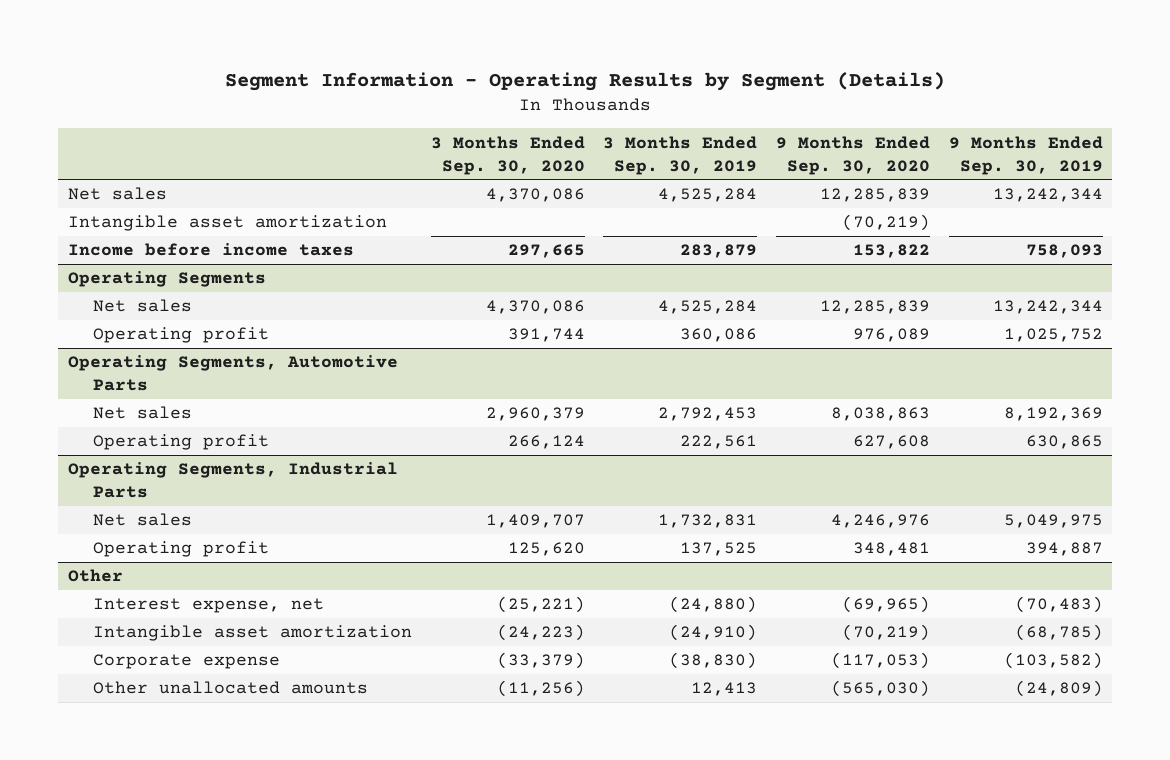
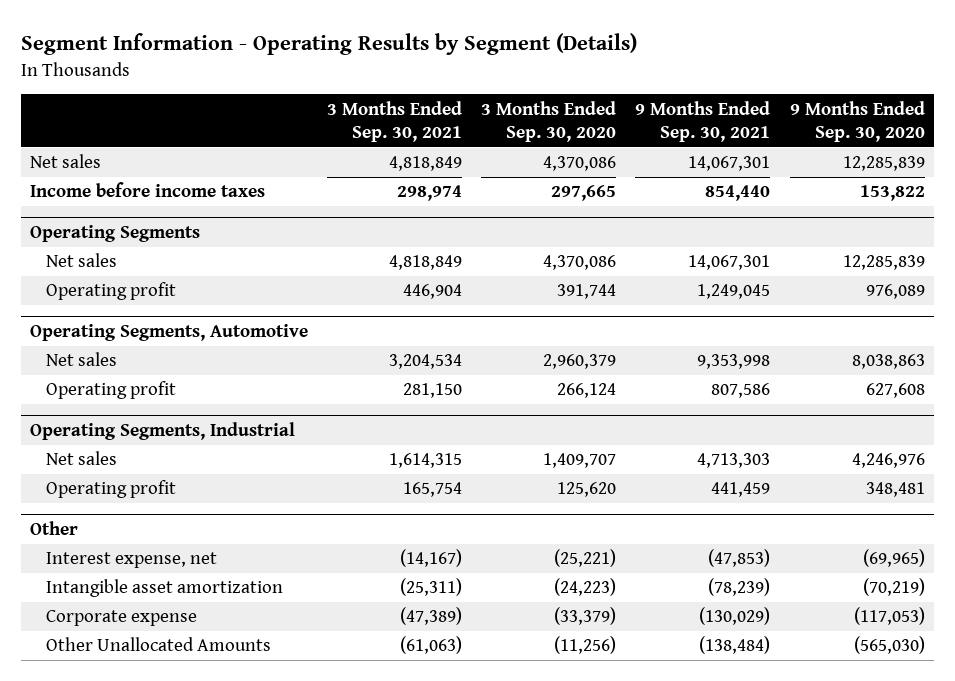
- | 3 Months Ended Sep. 30, 2020 | 3 Months Ended Sep. 30, 2019 | 9 Months Ended Sep. 30, 2020 | 9 Months Ended Sep. 30, 2019
+ | 3 Months Ended Sep. 30, 2021 | 3 Months Ended Sep. 30, 2020 | 9 Months Ended Sep. 30, 2021 | 9 Months Ended Sep. 30, 2020
- Intangible asset amortization | | | (70,219) |
- Operating Segments, Automotive Parts
+ Operating Segments, Automotive
- Operating Segments, Industrial Parts
+ Operating Segments, Industrial
@ Other
- Other unallocated amounts | (11,256) | 12,413 | (565,030) | (24,809)
+ Other Unallocated Amounts | (61,063) | (11,256) | (138,484) | (565,030)

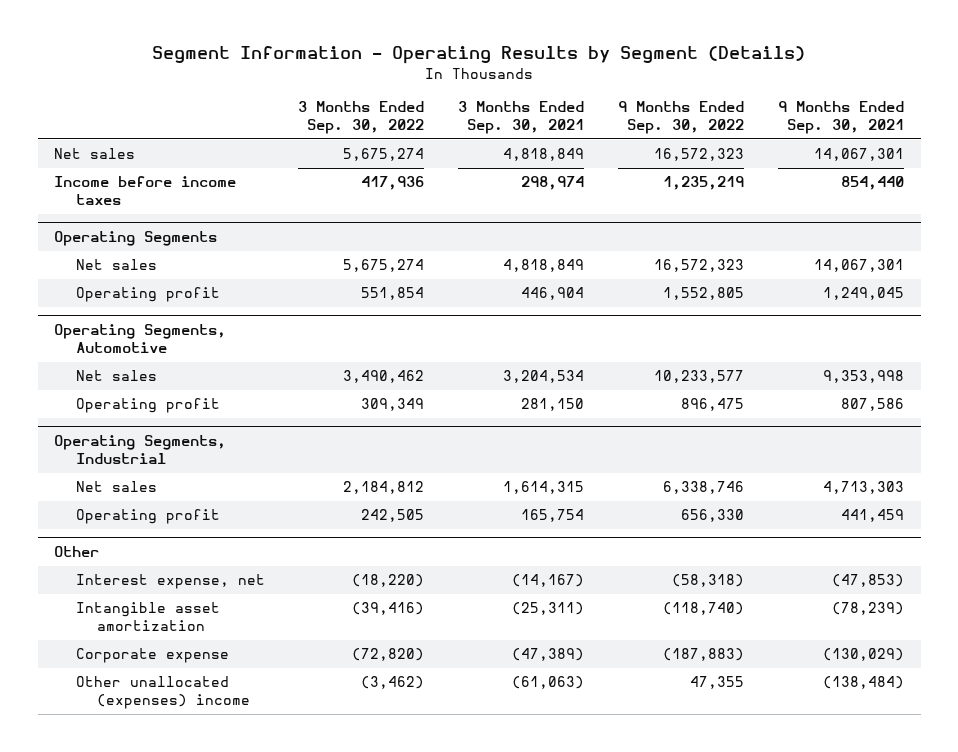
- | 3 Months Ended Sep. 30, 2021 | 3 Months Ended Sep. 30, 2020 | 9 Months Ended Sep. 30, 2021 | 9 Months Ended Sep. 30, 2020
+ | 3 Months Ended Sep. 30, 2022 | 3 Months Ended Sep. 30, 2021 | 9 Months Ended Sep. 30, 2022 | 9 Months Ended Sep. 30, 2021
@ Other
- Other Unallocated Amounts | (61,063) | (11,256) | (138,484) | (565,030)
+ Other unallocated (expenses) income | (3,462) | (61,063) | 47,355 | (138,484)

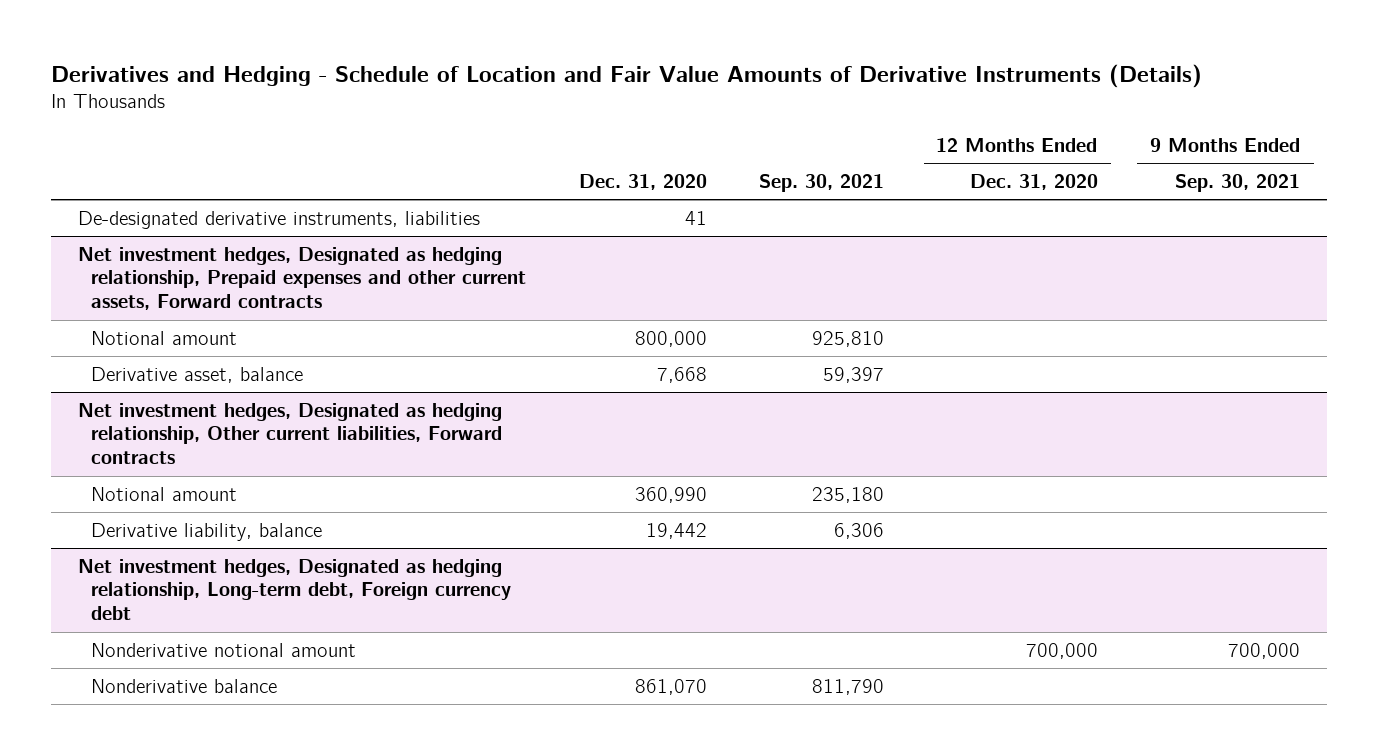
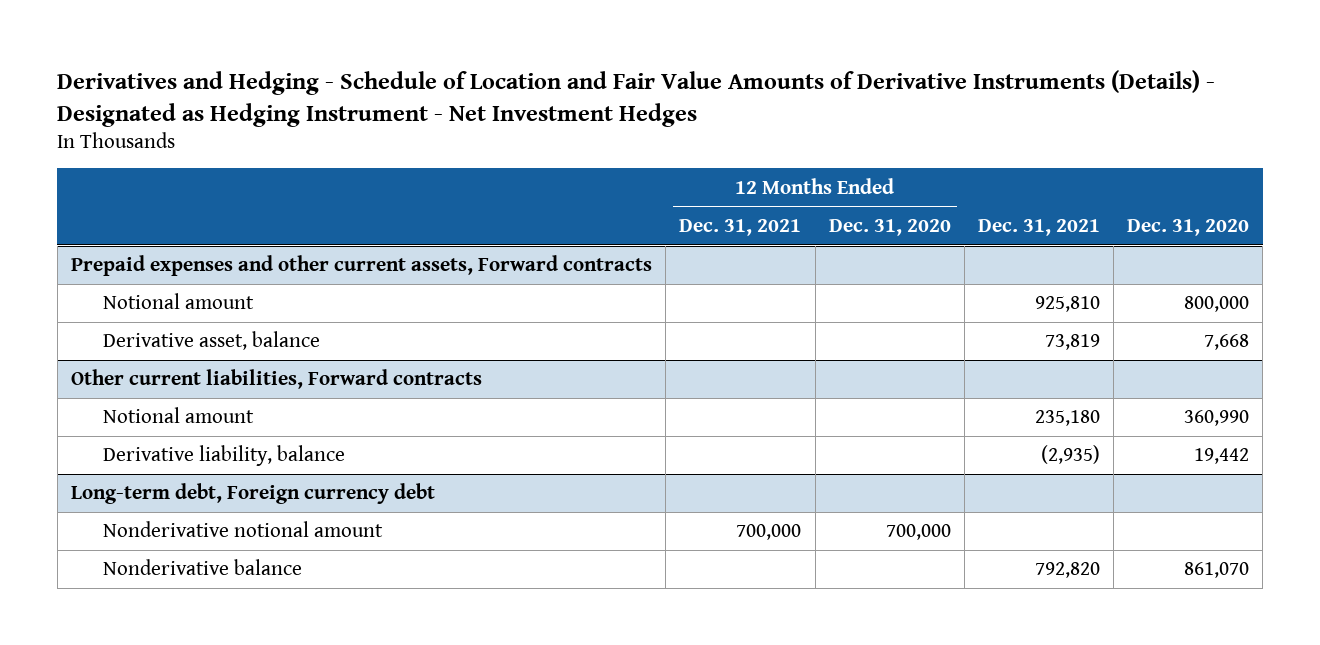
- Derivatives and Hedging - Schedule of Location and Fair Value Amounts of Derivative Instruments (Details)
+ Derivatives and Hedging - Schedule of Location and Fair Value Amounts of Derivative Instruments (Details) - Designated as Hedging Instrument - Net Investment Hedges
- | Dec. 31, 2020 | Sep. 30, 2021 | 12 Months Ended Dec. 31, 2020 | 9 Months Ended Sep. 30, 2021
+ | 12 Months Ended Dec. 31, 2021 | 12 Months Ended Dec. 31, 2020 | Dec. 31, 2021 | Dec. 31, 2020
- De-designated derivative instruments, liabilities | 41 | | |
- Net investment hedges, Designated as hedging relationship, Prepaid expenses and other current assets, Forward contracts
+ Prepaid expenses and other current assets, Forward contracts
- Net investment hedges, Designated as hedging relationship, Other current liabilities, Forward contracts
+ Other current liabilities, Forward contracts
- Net investment hedges, Designated as hedging relationship, Long-term debt, Foreign currency debt
+ Long-term debt, Foreign currency debt

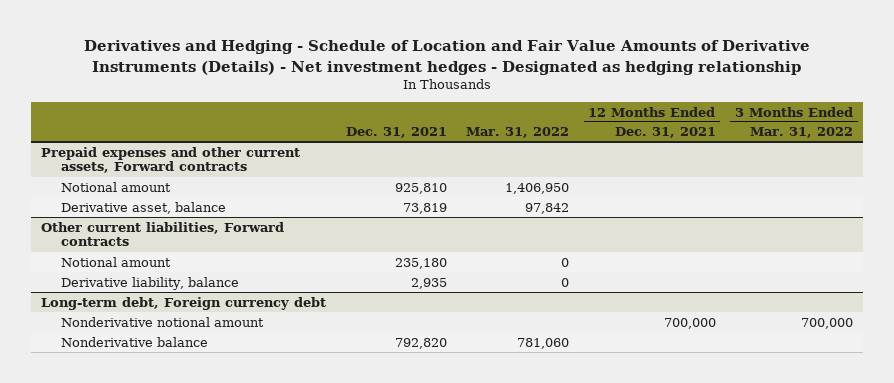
- Derivatives and Hedging - Schedule of Location and Fair Value Amounts of Derivative Instruments (Details) - Designated as Hedging Instrument - Net Investment Hedges
+ Derivatives and Hedging - Schedule of Location and Fair Value Amounts of Derivative Instruments (Details) - Net investment hedges - Designated as hedging relationship
- | 12 Months Ended Dec. 31, 2021 | 12 Months Ended Dec. 31, 2020 | Dec. 31, 2021 | Dec. 31, 2020
+ | Dec. 31, 2021 | Mar. 31, 2022 | 12 Months Ended Dec. 31, 2021 | 3 Months Ended Mar. 31, 2022
@ Other current liabilities, Forward contracts
- Derivative liability, balance | | | (2,935) | 19,442
+ Derivative liability, balance | 2,935 | 0 | |

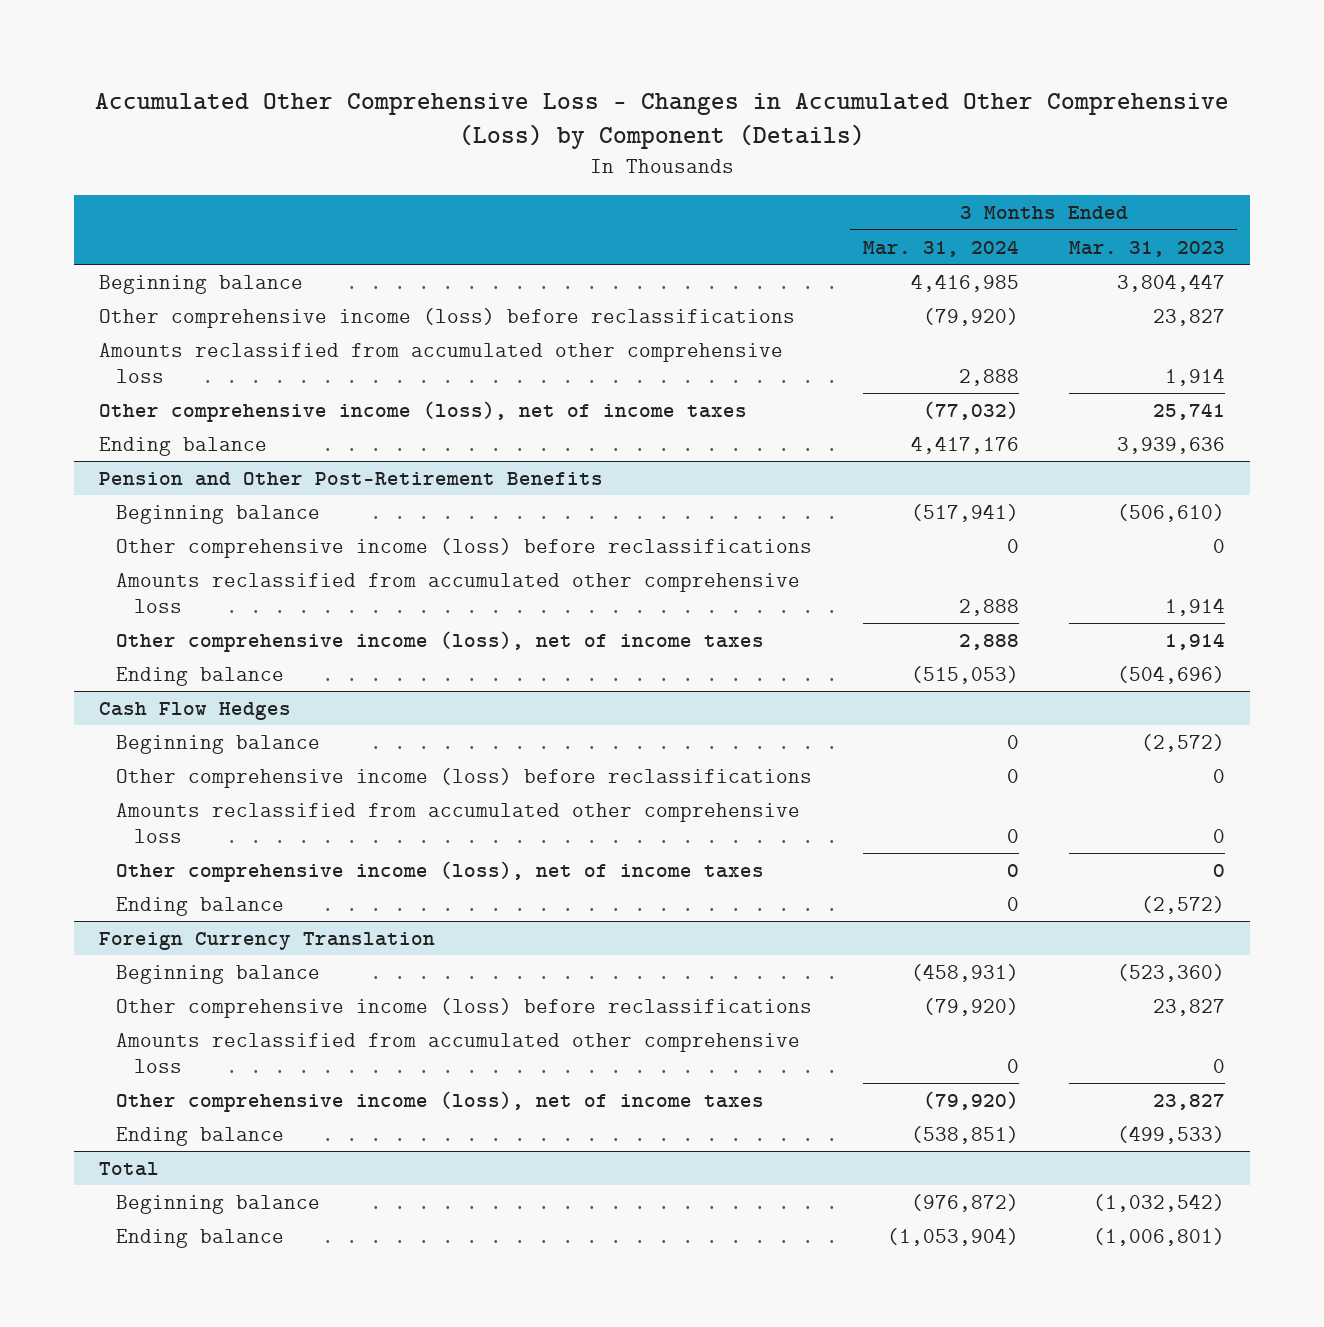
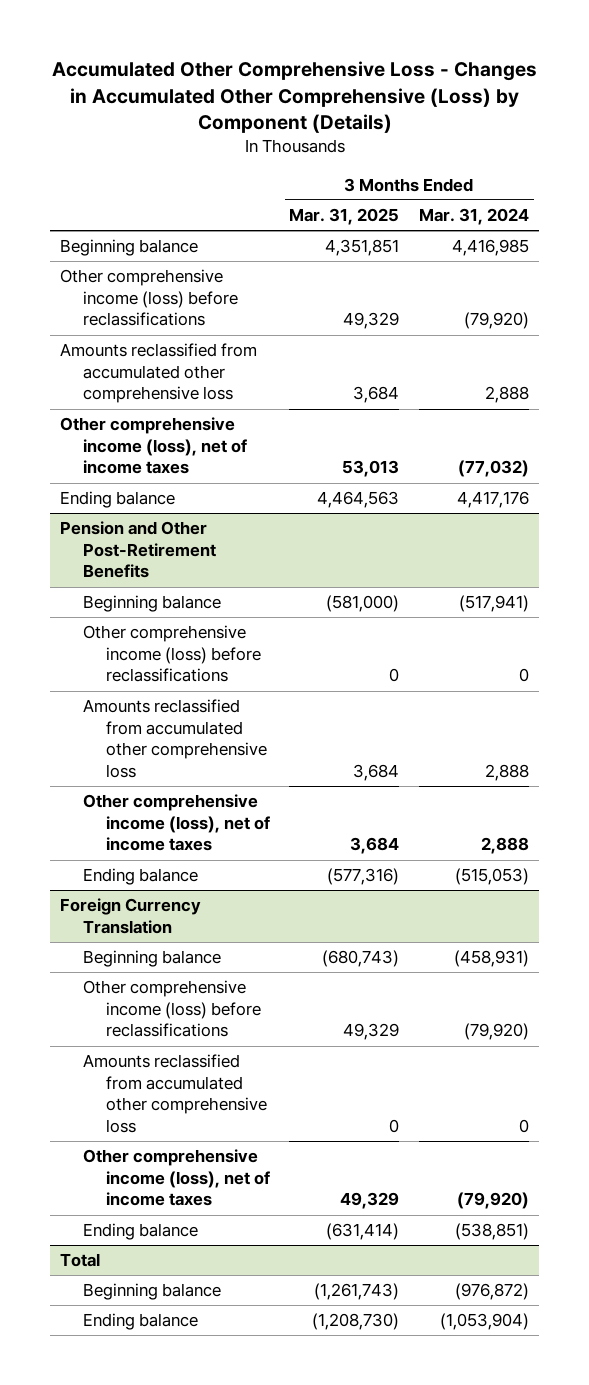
- | 3 Months Ended Mar. 31, 2024 | 3 Months Ended Mar. 31, 2023
+ | 3 Months Ended Mar. 31, 2025 | 3 Months Ended Mar. 31, 2024
- Cash Flow Hedges
- Beginning balance | 0 | (2,572)
- Other comprehensive income (loss) before reclassifications | 0 | 0
- Amounts reclassified from accumulated other comprehensive loss | 0 | 0
- Other comprehensive income (loss), net of income taxes | 0 | 0
- Ending balance | 0 | (2,572)

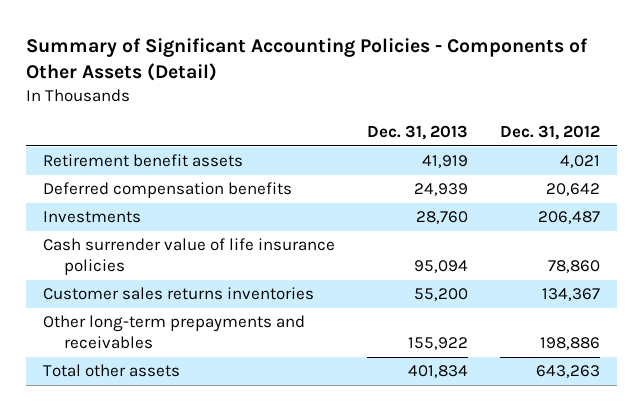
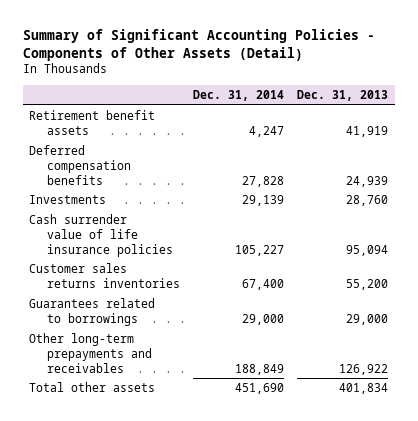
- | Dec. 31, 2013 | Dec. 31, 2012
+ | Dec. 31, 2014 | Dec. 31, 2013
- Other long-term prepayments and receivables | 155,922 | 198,886
+ Guarantees related to borrowings | 29,000 | 29,000
+ Other long-term prepayments and receivables | 188,849 | 126,922

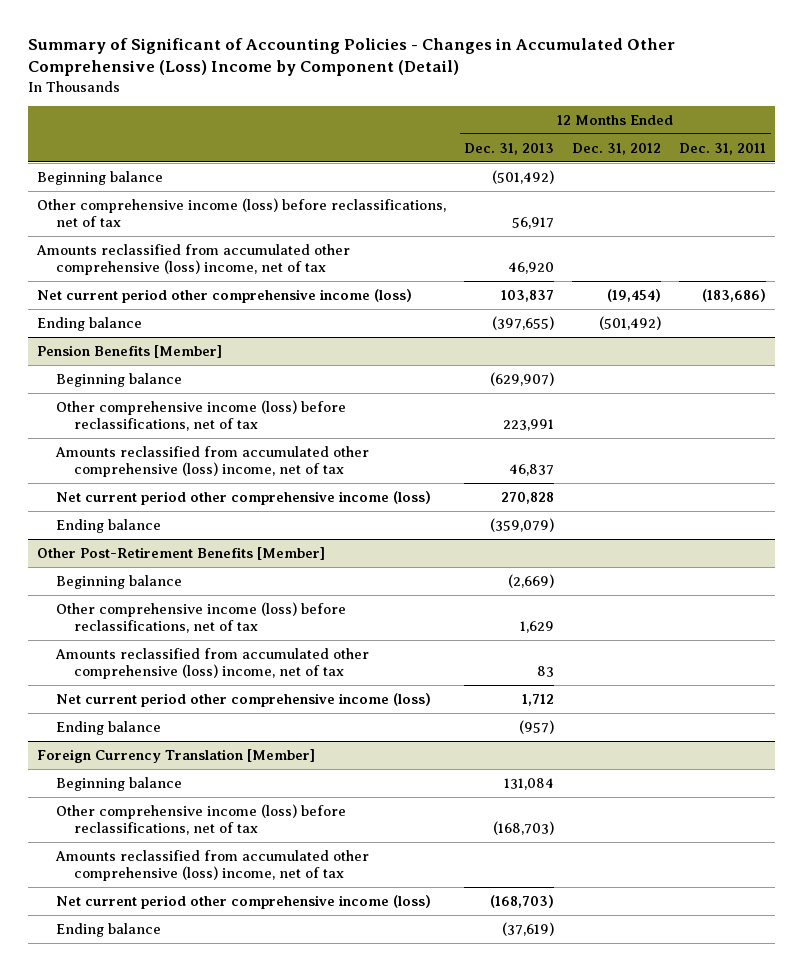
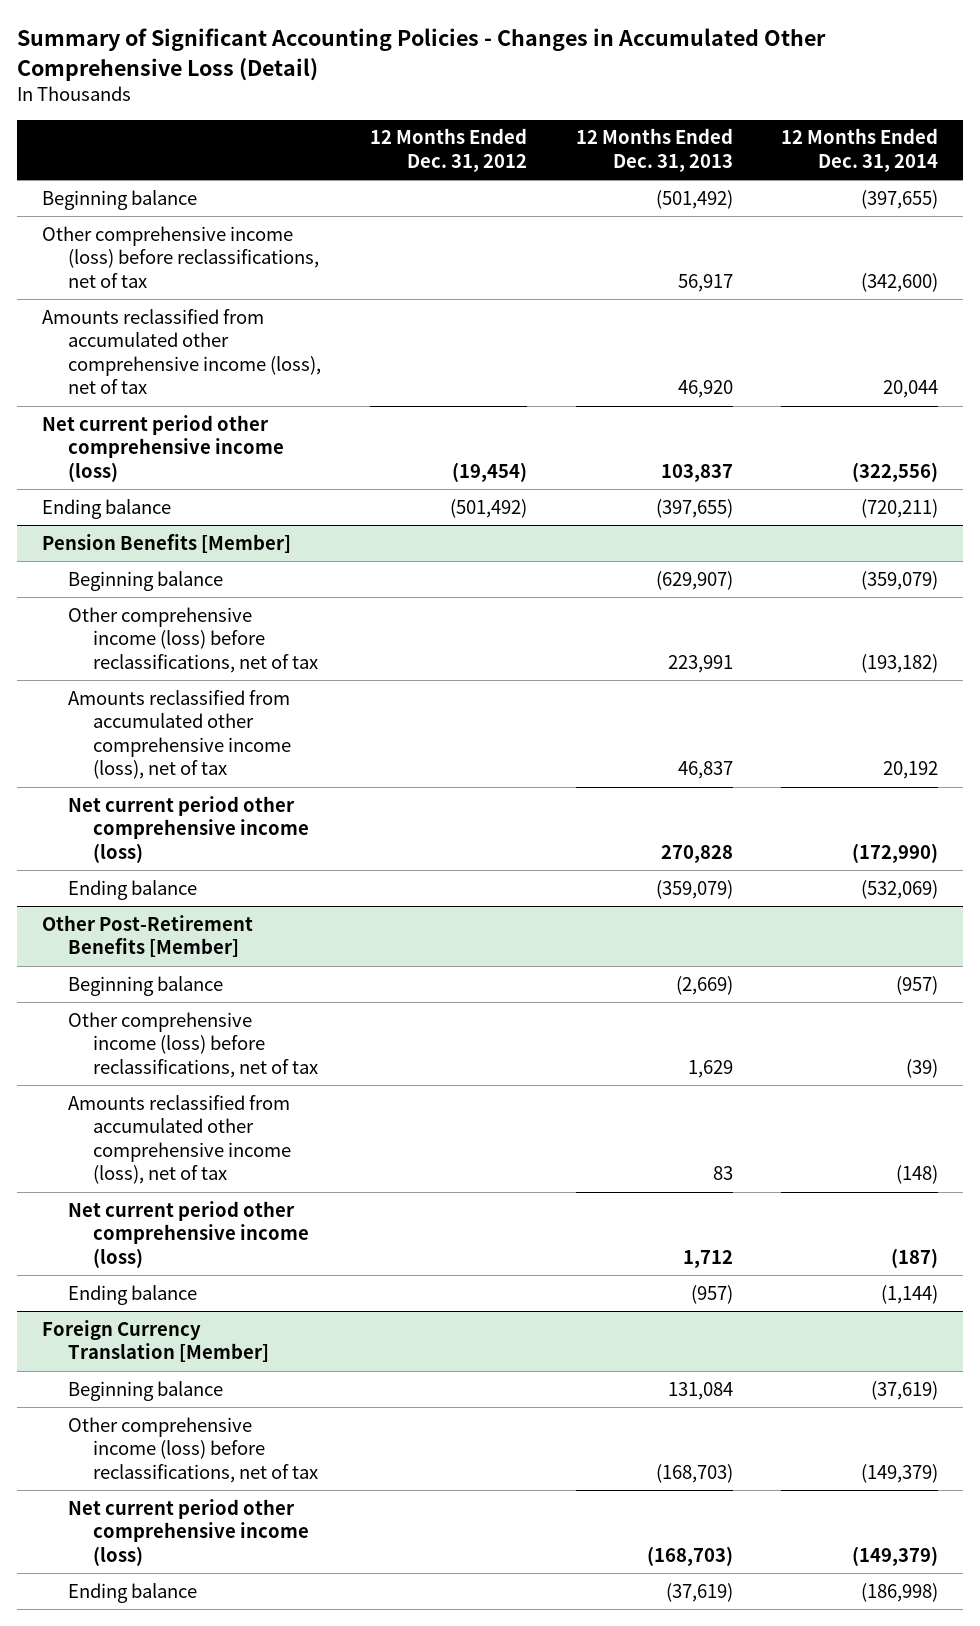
- Summary of Significant of Accounting Policies - Changes in Accumulated Other Comprehensive (Loss) Income by Component (Detail)
+ Summary of Significant Accounting Policies - Changes in Accumulated Other Comprehensive Loss (Detail)
- | 12 Months Ended Dec. 31, 2013 | 12 Months Ended Dec. 31, 2012 | 12 Months Ended Dec. 31, 2011
+ | 12 Months Ended Dec. 31, 2012 | 12 Months Ended Dec. 31, 2013 | 12 Months Ended Dec. 31, 2014
- Amounts reclassified from accumulated other comprehensive (loss) income, net of tax | 46,920 | |
+ Amounts reclassified from accumulated other comprehensive income (loss), net of tax | | 46,920 | 20,044
@ Pension Benefits [Member]
- Amounts reclassified from accumulated other comprehensive (loss) income, net of tax | 46,837 | |
+ Amounts reclassified from accumulated other comprehensive income (loss), net of tax | | 46,837 | 20,192
@ Other Post-Retirement Benefits [Member]
- Amounts reclassified from accumulated other comprehensive (loss) income, net of tax | 83 | |
+ Amounts reclassified from accumulated other comprehensive income (loss), net of tax | | 83 | (148)
@ Foreign Currency Translation [Member]
- Amounts reclassified from accumulated other comprehensive (loss) income, net of tax

